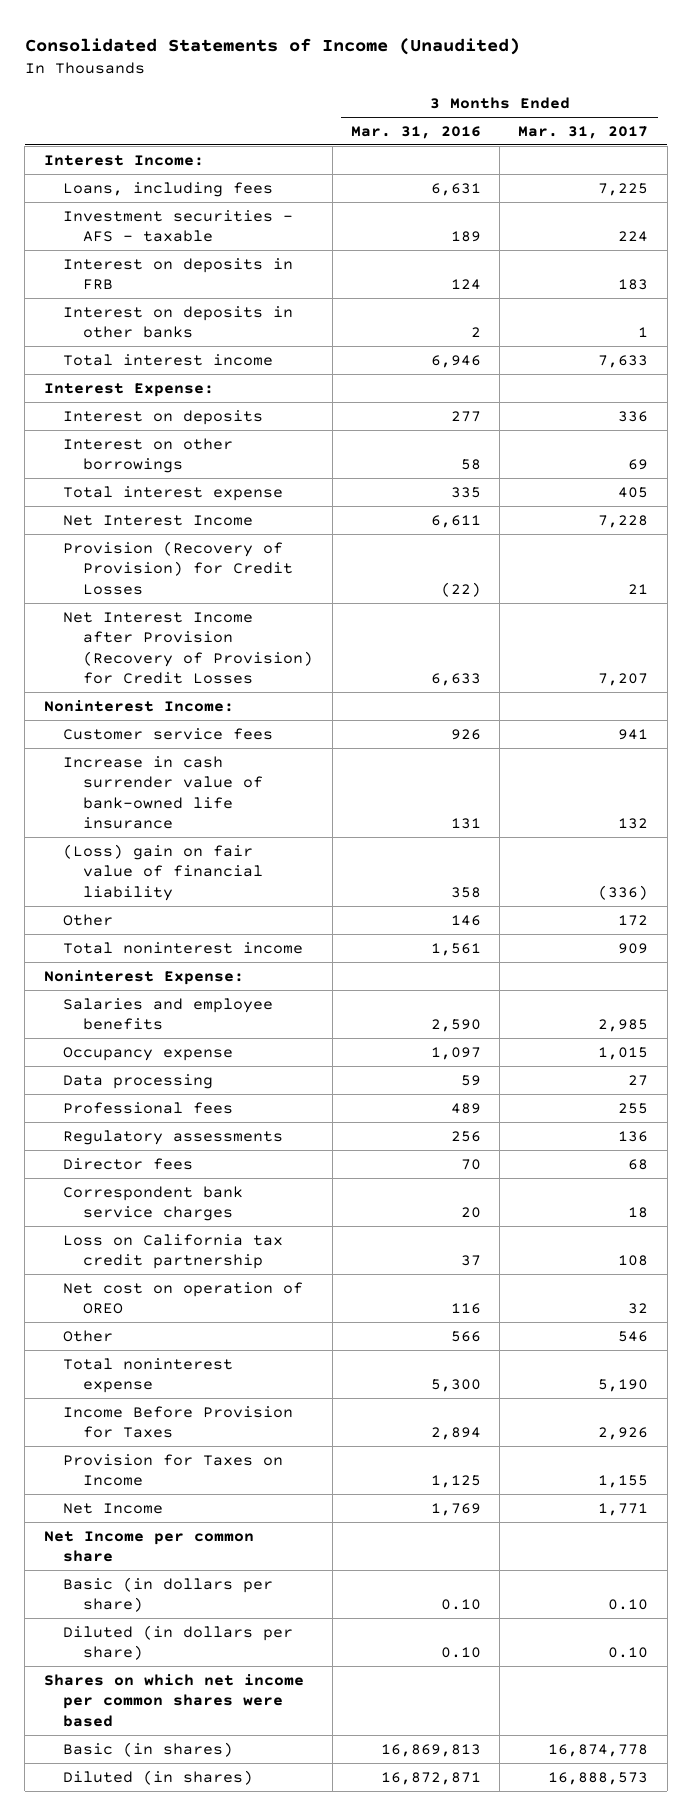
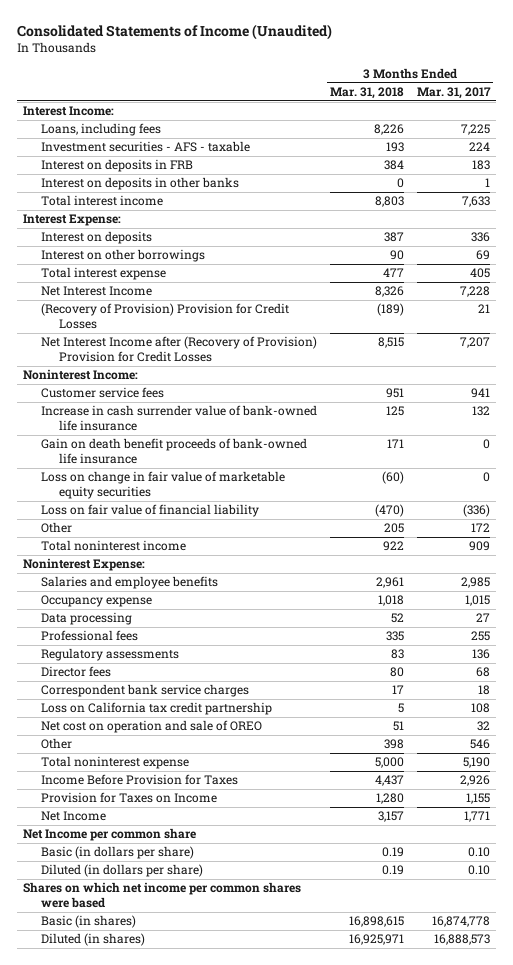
- | 3 Months Ended Mar. 31, 2016 | 3 Months Ended Mar. 31, 2017
+ | 3 Months Ended Mar. 31, 2018 | 3 Months Ended Mar. 31, 2017
- Provision (Recovery of Provision) for Credit Losses | (22) | 21
- Net Interest Income after Provision (Recovery of Provision) for Credit Losses | 6,633 | 7,207
+ (Recovery of Provision) Provision for Credit Losses | (189) | 21
+ Net Interest Income after (Recovery of Provision) Provision for Credit Losses | 8,515 | 7,207
- (Loss) gain on fair value of financial liability | 358 | (336)
+ Gain on death benefit proceeds of bank-owned life insurance | 171 | 0
+ Loss on change in fair value of marketable equity securities | (60) | 0
+ Loss on fair value of financial liability | (470) | (336)
- Net cost on operation of OREO | 116 | 32
+ Net cost on operation and sale of OREO | 51 | 32

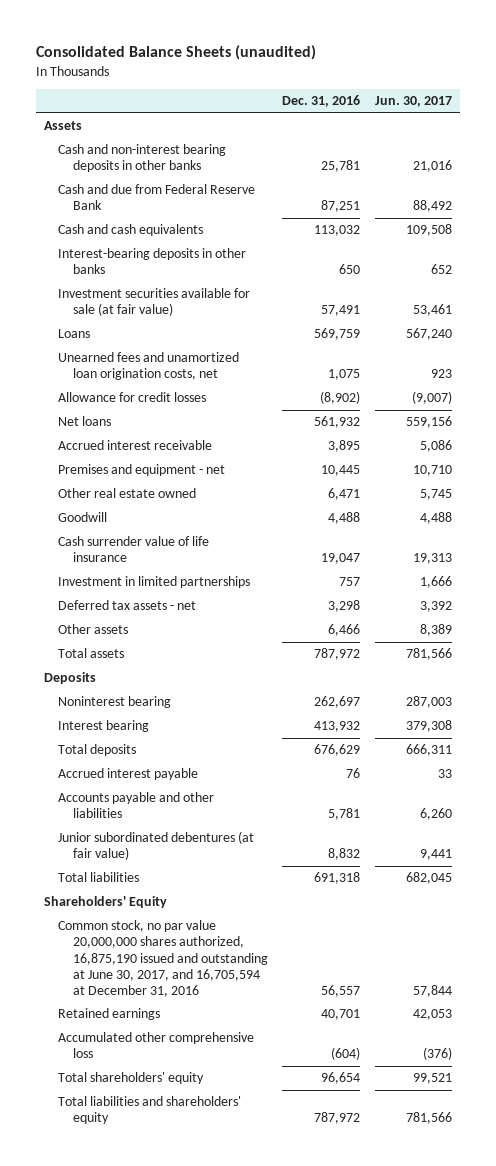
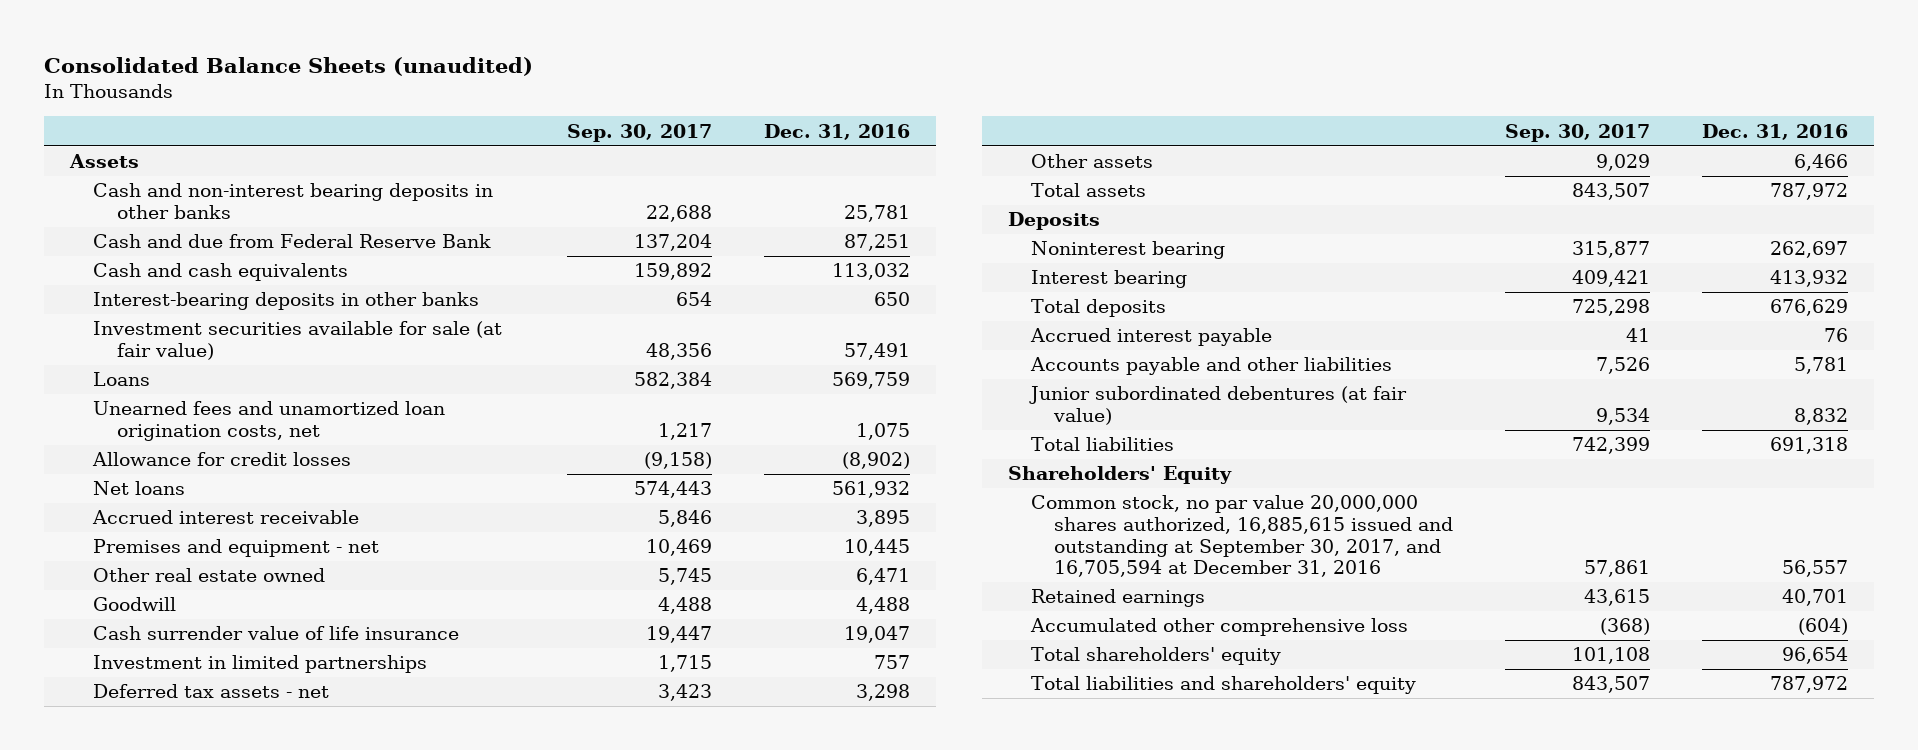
- | Dec. 31, 2016 | Jun. 30, 2017
+ | Sep. 30, 2017 | Dec. 31, 2016
- Common stock, no par value 20,000,000 shares authorized, 16,875,190 issued and outstanding at June 30, 2017, and 16,705,594 at December 31, 2016 | 56,557 | 57,844
+ Common stock, no par value 20,000,000 shares authorized, 16,885,615 issued and outstanding at September 30, 2017, and 16,705,594 at December 31, 2016 | 57,861 | 56,557

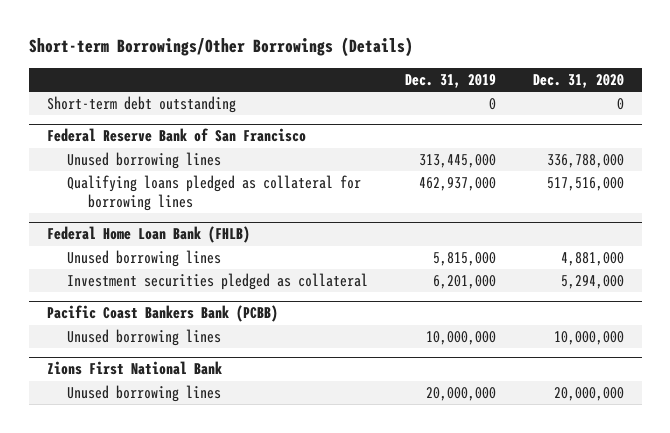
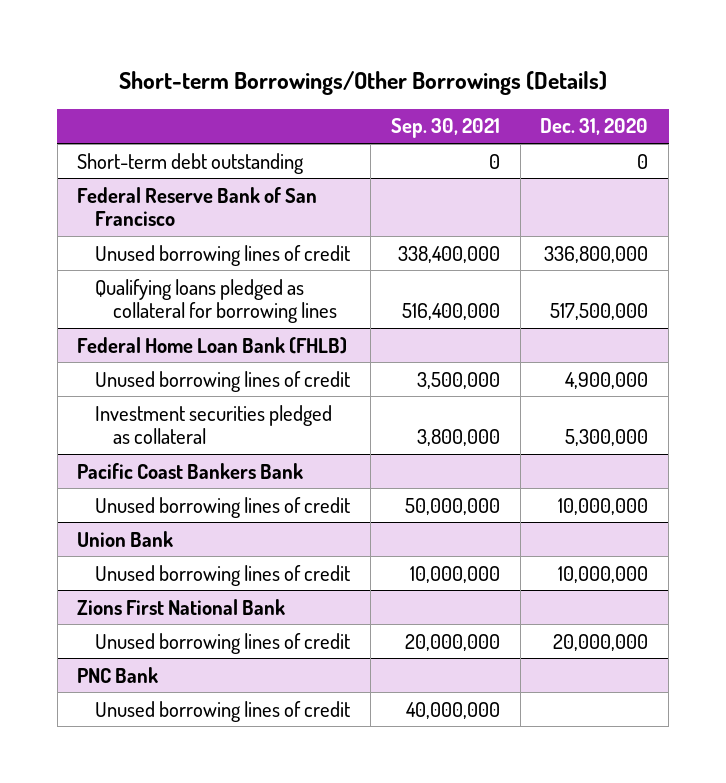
- | Dec. 31, 2019 | Dec. 31, 2020
+ | Sep. 30, 2021 | Dec. 31, 2020
@ Federal Reserve Bank of San Francisco
- Unused borrowing lines | 313,445,000 | 336,788,000
- Qualifying loans pledged as collateral for borrowing lines | 462,937,000 | 517,516,000
+ Unused borrowing lines of credit | 338,400,000 | 336,800,000
+ Qualifying loans pledged as collateral for borrowing lines | 516,400,000 | 517,500,000
@ Federal Home Loan Bank (FHLB)
- Unused borrowing lines | 5,815,000 | 4,881,000
- Investment securities pledged as collateral | 6,201,000 | 5,294,000
- Pacific Coast Bankers Bank (PCBB)
- Unused borrowing lines | 10,000,000 | 10,000,000
@ Federal Home Loan Bank (FHLB)
+ Unused borrowing lines of credit | 3,500,000 | 4,900,000
+ Investment securities pledged as collateral | 3,800,000 | 5,300,000
+ Pacific Coast Bankers Bank
+ Unused borrowing lines of credit | 50,000,000 | 10,000,000
+ Union Bank
+ Unused borrowing lines of credit | 10,000,000 | 10,000,000
@ Zions First National Bank
- Unused borrowing lines | 20,000,000 | 20,000,000
+ Unused borrowing lines of credit | 20,000,000 | 20,000,000
+ PNC Bank
+ Unused borrowing lines of credit | 40,000,000 |

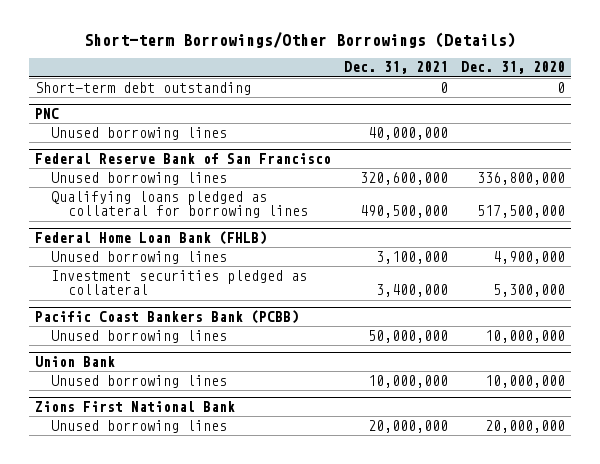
- | Sep. 30, 2021 | Dec. 31, 2020
+ | Dec. 31, 2021 | Dec. 31, 2020
+ PNC
+ Unused borrowing lines | 40,000,000 |
@ Federal Reserve Bank of San Francisco
- Unused borrowing lines of credit | 338,400,000 | 336,800,000
+ Unused borrowing lines | 320,600,000 | 336,800,000
@ Federal Home Loan Bank (FHLB)
- Unused borrowing lines of credit | 3,500,000 | 4,900,000
+ Unused borrowing lines | 3,100,000 | 4,900,000
- Pacific Coast Bankers Bank
- Unused borrowing lines of credit | 50,000,000 | 10,000,000
+ Pacific Coast Bankers Bank (PCBB)
+ Unused borrowing lines | 50,000,000 | 10,000,000
@ Union Bank
- Unused borrowing lines of credit | 10,000,000 | 10,000,000
+ Unused borrowing lines | 10,000,000 | 10,000,000
@ Zions First National Bank
- Unused borrowing lines of credit | 20,000,000 | 20,000,000
- PNC Bank
- Unused borrowing lines of credit | 40,000,000 |
@ Zions First National Bank
+ Unused borrowing lines | 20,000,000 | 20,000,000

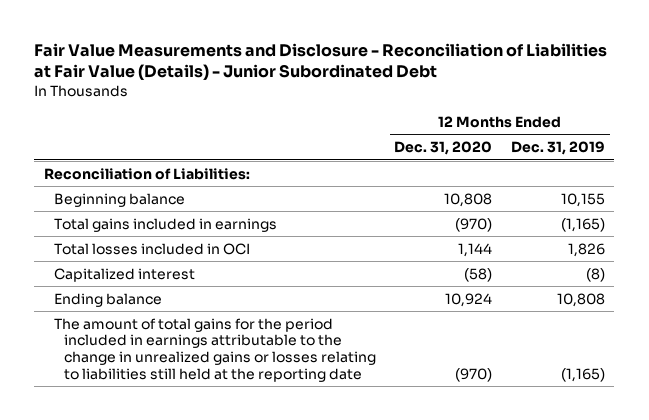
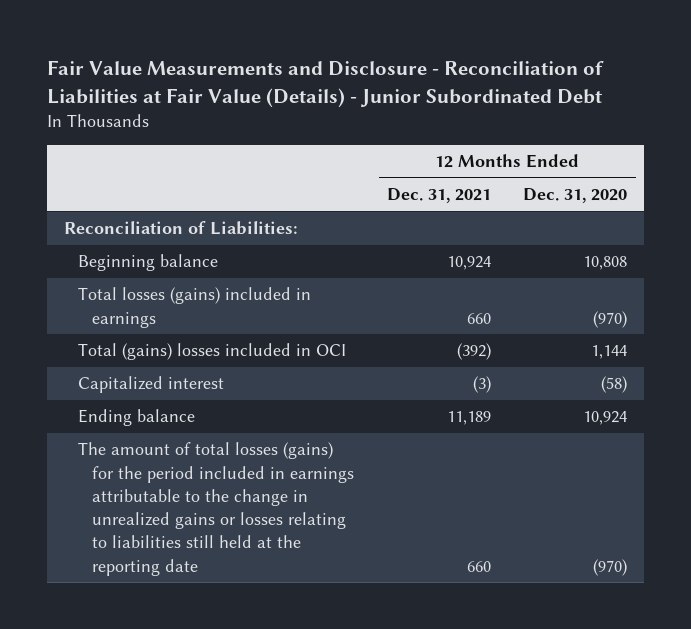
- | 12 Months Ended Dec. 31, 2020 | 12 Months Ended Dec. 31, 2019
+ | 12 Months Ended Dec. 31, 2021 | 12 Months Ended Dec. 31, 2020
- Total gains included in earnings | (970) | (1,165)
- Total losses included in OCI | 1,144 | 1,826
+ Total losses (gains) included in earnings | 660 | (970)
+ Total (gains) losses included in OCI | (392) | 1,144
- The amount of total gains for the period included in earnings attributable to the change in unrealized gains or losses relating to liabilities still held at the reporting date | (970) | (1,165)
+ The amount of total losses (gains) for the period included in earnings attributable to the change in unrealized gains or losses relating to liabilities still held at the reporting date | 660 | (970)

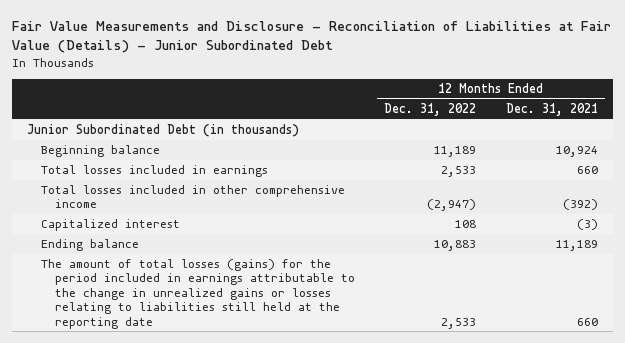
- | 12 Months Ended Dec. 31, 2021 | 12 Months Ended Dec. 31, 2020
+ | 12 Months Ended Dec. 31, 2022 | 12 Months Ended Dec. 31, 2021
- Reconciliation of Liabilities:
+ Junior Subordinated Debt (in thousands)
- Total losses (gains) included in earnings | 660 | (970)
- Total (gains) losses included in OCI | (392) | 1,144
+ Total losses included in earnings | 2,533 | 660
+ Total losses included in other comprehensive income | (2,947) | (392)

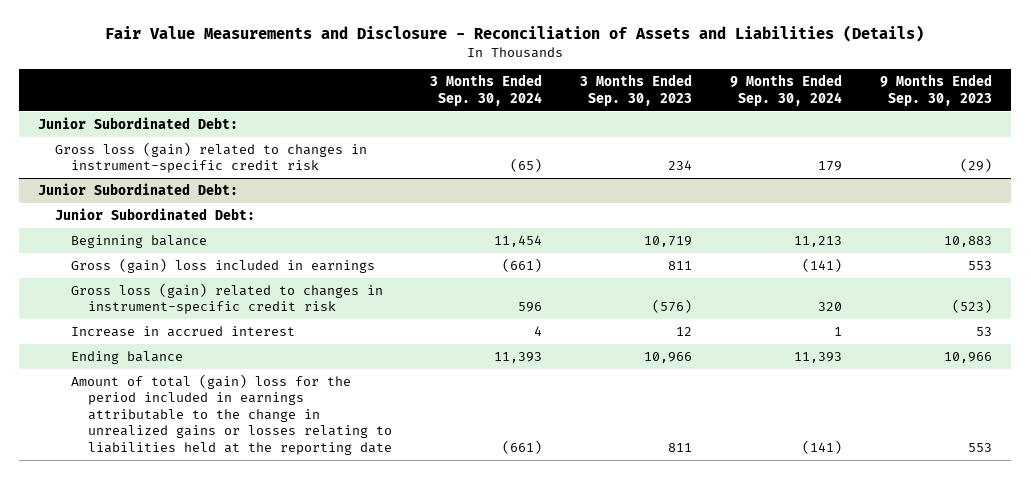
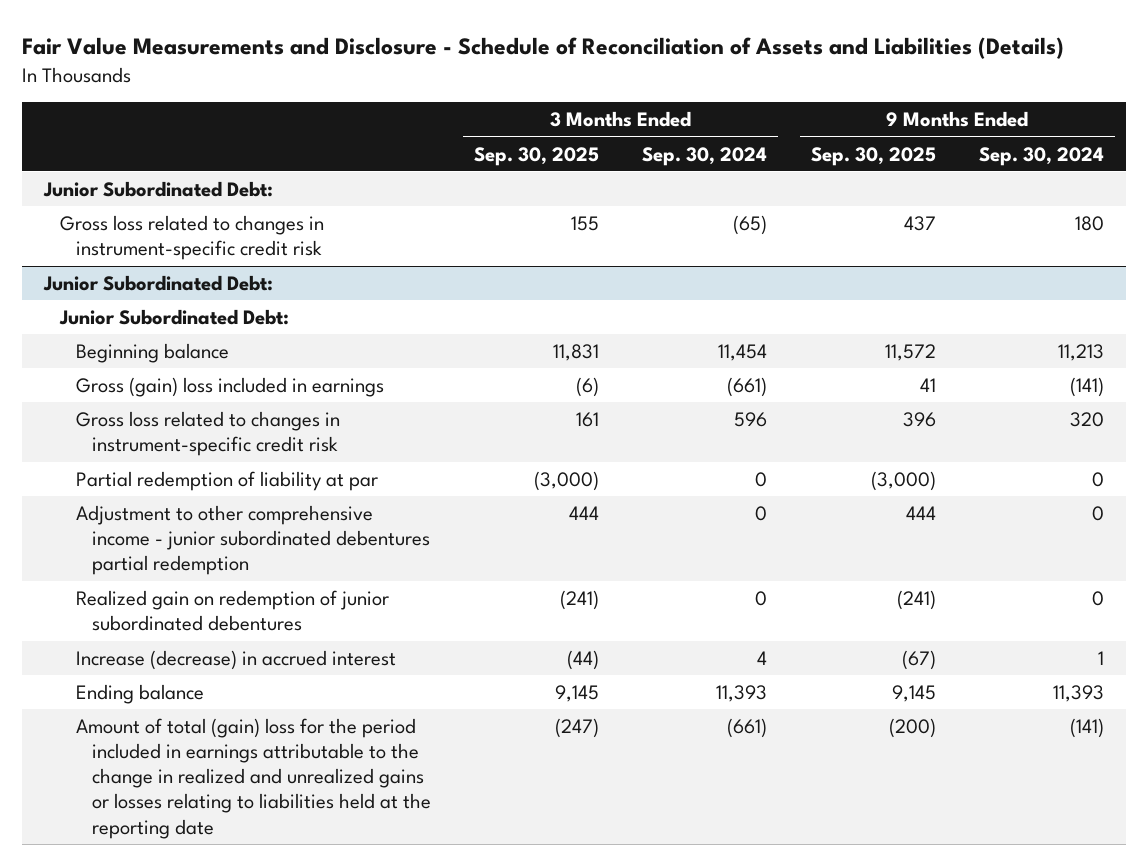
- Fair Value Measurements and Disclosure - Reconciliation of Assets and Liabilities (Details)
+ Fair Value Measurements and Disclosure - Schedule of Reconciliation of Assets and Liabilities (Details)
- | 3 Months Ended Sep. 30, 2024 | 3 Months Ended Sep. 30, 2023 | 9 Months Ended Sep. 30, 2024 | 9 Months Ended Sep. 30, 2023
+ | 3 Months Ended Sep. 30, 2025 | 3 Months Ended Sep. 30, 2024 | 9 Months Ended Sep. 30, 2025 | 9 Months Ended Sep. 30, 2024
- Gross loss (gain) related to changes in instrument-specific credit risk | (65) | 234 | 179 | (29)
+ Gross loss related to changes in instrument-specific credit risk | 155 | (65) | 437 | 180
@ Junior Subordinated Debt:
- Gross loss (gain) related to changes in instrument-specific credit risk | 596 | (576) | 320 | (523)
- Increase in accrued interest | 4 | 12 | 1 | 53
+ Gross loss related to changes in instrument-specific credit risk | 161 | 596 | 396 | 320
+ Partial redemption of liability at par | (3,000) | 0 | (3,000) | 0
+ Adjustment to other comprehensive income - junior subordinated debentures partial redemption | 444 | 0 | 444 | 0
+ Realized gain on redemption of junior subordinated debentures | (241) | 0 | (241) | 0
+ Increase (decrease) in accrued interest | (44) | 4 | (67) | 1
- Amount of total (gain) loss for the period included in earnings attributable to the change in unrealized gains or losses relating to liabilities held at the reporting date | (661) | 811 | (141) | 553
+ Amount of total (gain) loss for the period included in earnings attributable to the change in realized and unrealized gains or losses relating to liabilities held at the reporting date | (247) | (661) | (200) | (141)

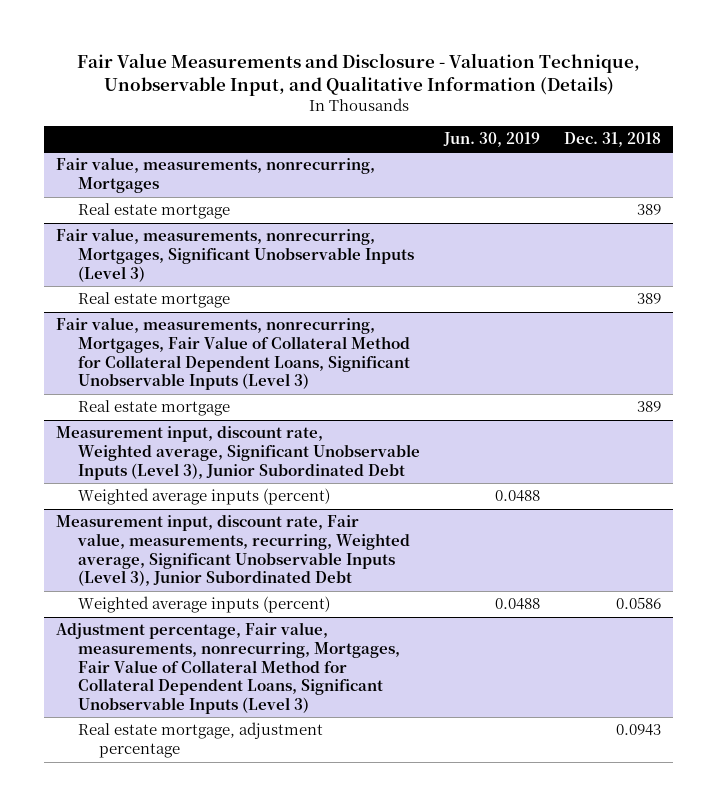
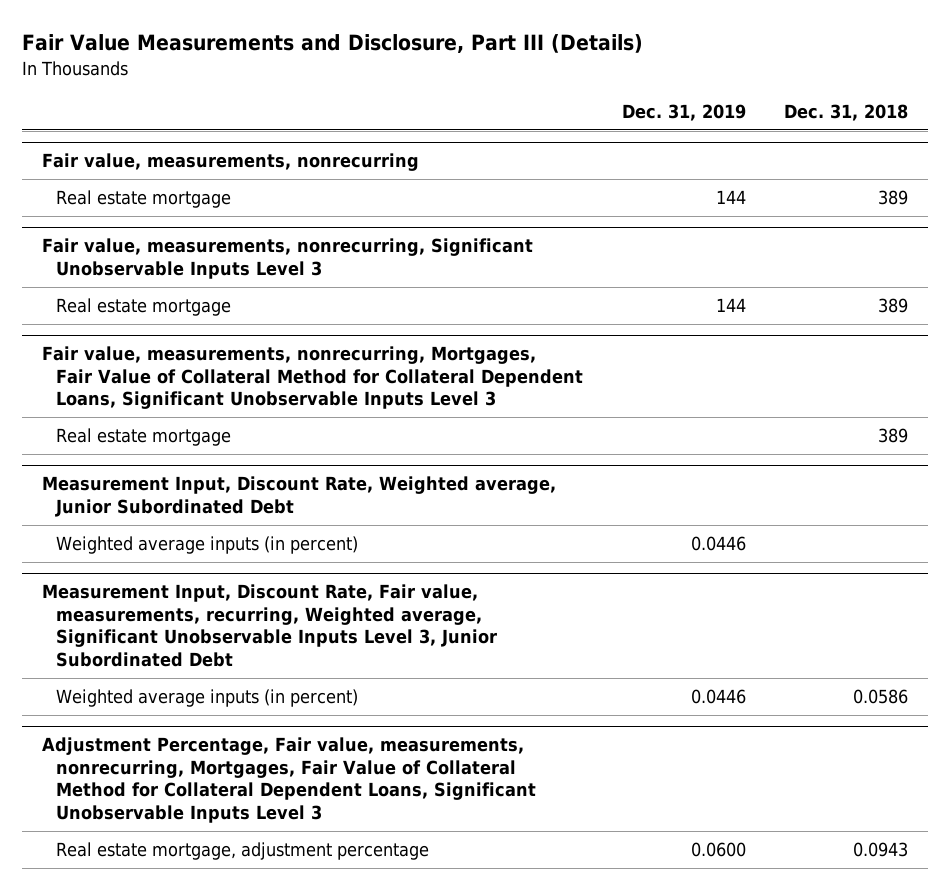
- Fair Value Measurements and Disclosure - Valuation Technique, Unobservable Input, and Qualitative Information (Details)
+ Fair Value Measurements and Disclosure, Part III (Details)
- | Jun. 30, 2019 | Dec. 31, 2018
+ | Dec. 31, 2019 | Dec. 31, 2018
- Fair value, measurements, nonrecurring, Mortgages
+ Fair value, measurements, nonrecurring
- Fair value, measurements, nonrecurring, Mortgages, Significant Unobservable Inputs (Level 3)
+ Fair value, measurements, nonrecurring, Significant Unobservable Inputs Level 3
- Fair value, measurements, nonrecurring, Mortgages, Fair Value of Collateral Method for Collateral Dependent Loans, Significant Unobservable Inputs (Level 3)
+ Fair value, measurements, nonrecurring, Mortgages, Fair Value of Collateral Method for Collateral Dependent Loans, Significant Unobservable Inputs Level 3
- Measurement input, discount rate, Weighted average, Significant Unobservable Inputs (Level 3), Junior Subordinated Debt
- Weighted average inputs (percent) | 0.0488 |
- Measurement input, discount rate, Fair value, measurements, recurring, Weighted average, Significant Unobservable Inputs (Level 3), Junior Subordinated Debt
- Weighted average inputs (percent) | 0.0488 | 0.0586
- Adjustment percentage, Fair value, measurements, nonrecurring, Mortgages, Fair Value of Collateral Method for Collateral Dependent Loans, Significant Unobservable Inputs (Level 3)
+ Measurement Input, Discount Rate, Weighted average, Junior Subordinated Debt
+ Weighted average inputs (in percent) | 0.0446 |
+ Measurement Input, Discount Rate, Fair value, measurements, recurring, Weighted average, Significant Unobservable Inputs Level 3, Junior Subordinated Debt
+ Weighted average inputs (in percent) | 0.0446 | 0.0586
+ Adjustment Percentage, Fair value, measurements, nonrecurring, Mortgages, Fair Value of Collateral Method for Collateral Dependent Loans, Significant Unobservable Inputs Level 3

